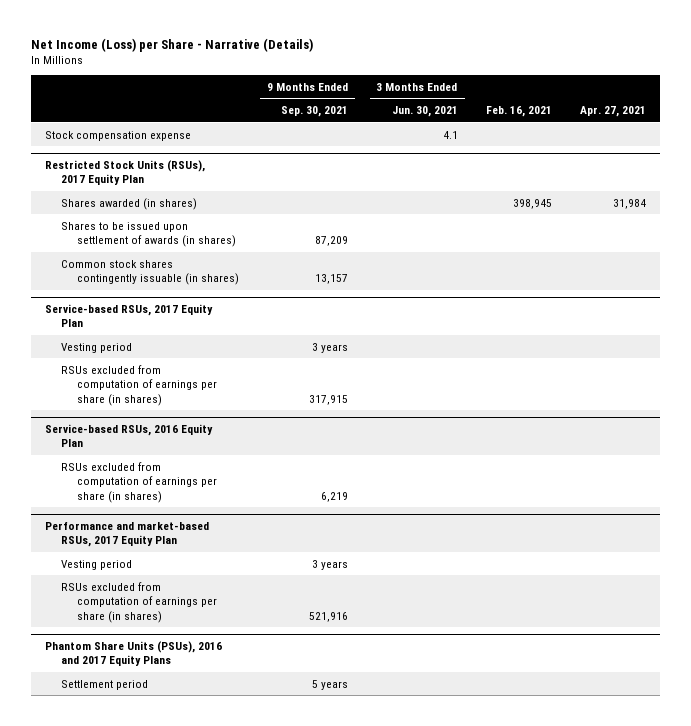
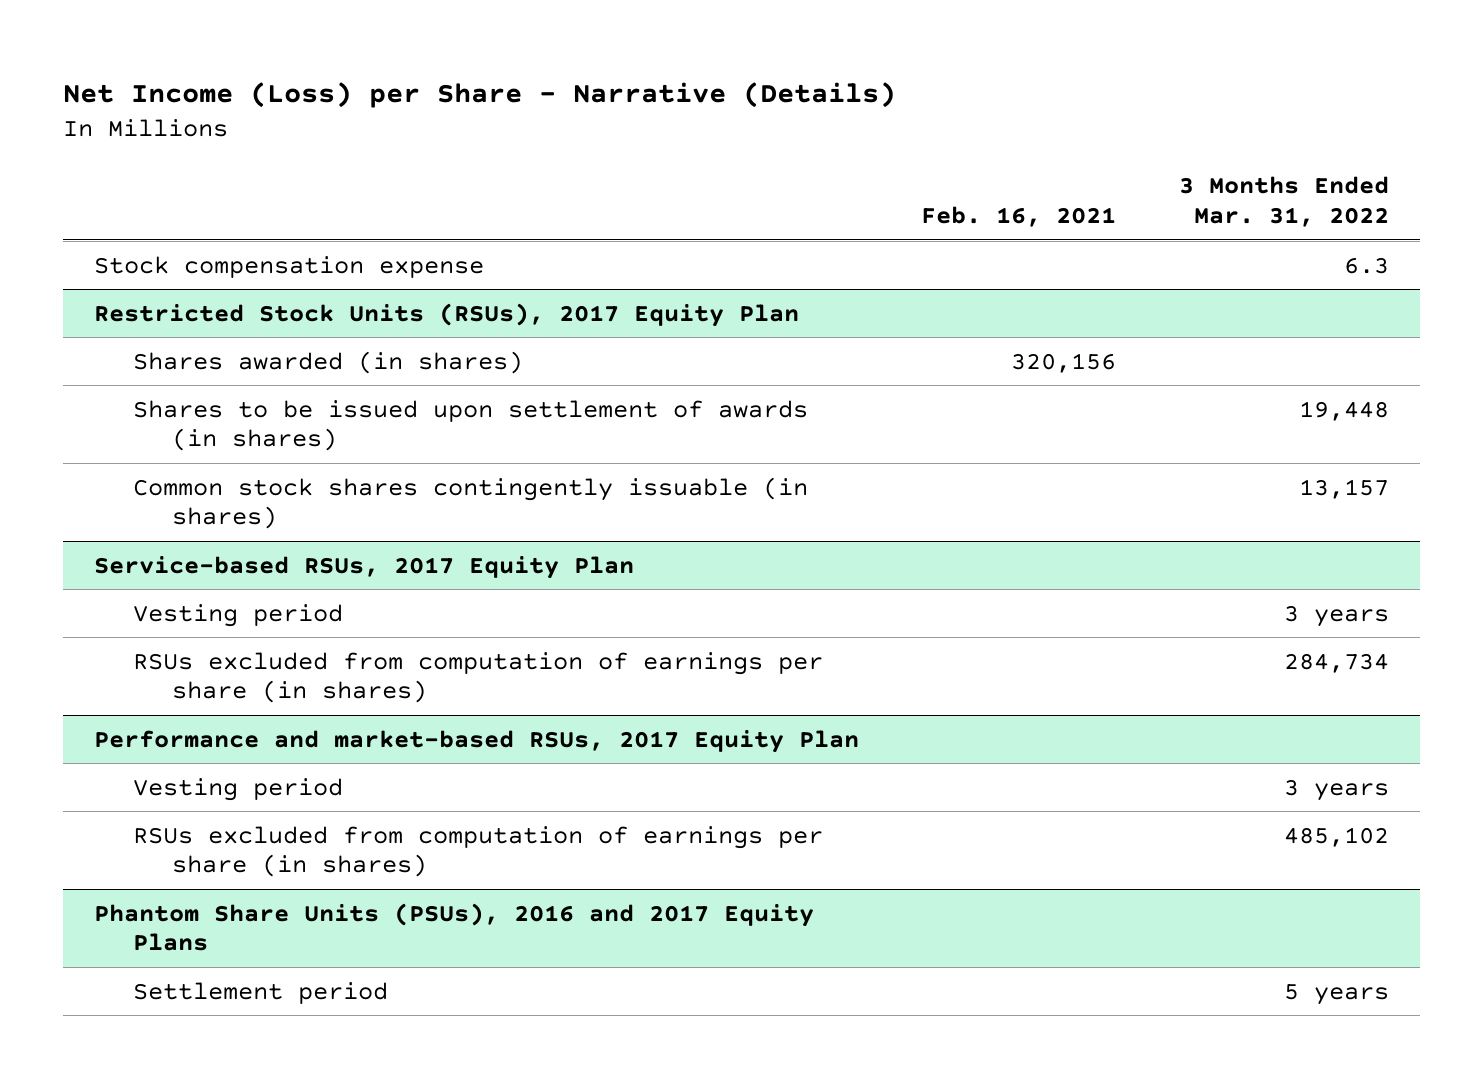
- | 9 Months Ended Sep. 30, 2021 | 3 Months Ended Jun. 30, 2021 | Feb. 16, 2021 | Apr. 27, 2021
+ | Feb. 16, 2021 | 3 Months Ended Mar. 31, 2022
@ Restricted Stock Units (RSUs), 2017 Equity Plan
- Shares awarded (in shares) | | | 398,945 | 31,984
+ Shares awarded (in shares) | 320,156 |
- Service-based RSUs, 2016 Equity Plan
- RSUs excluded from computation of earnings per share (in shares) | 6,219 | | |

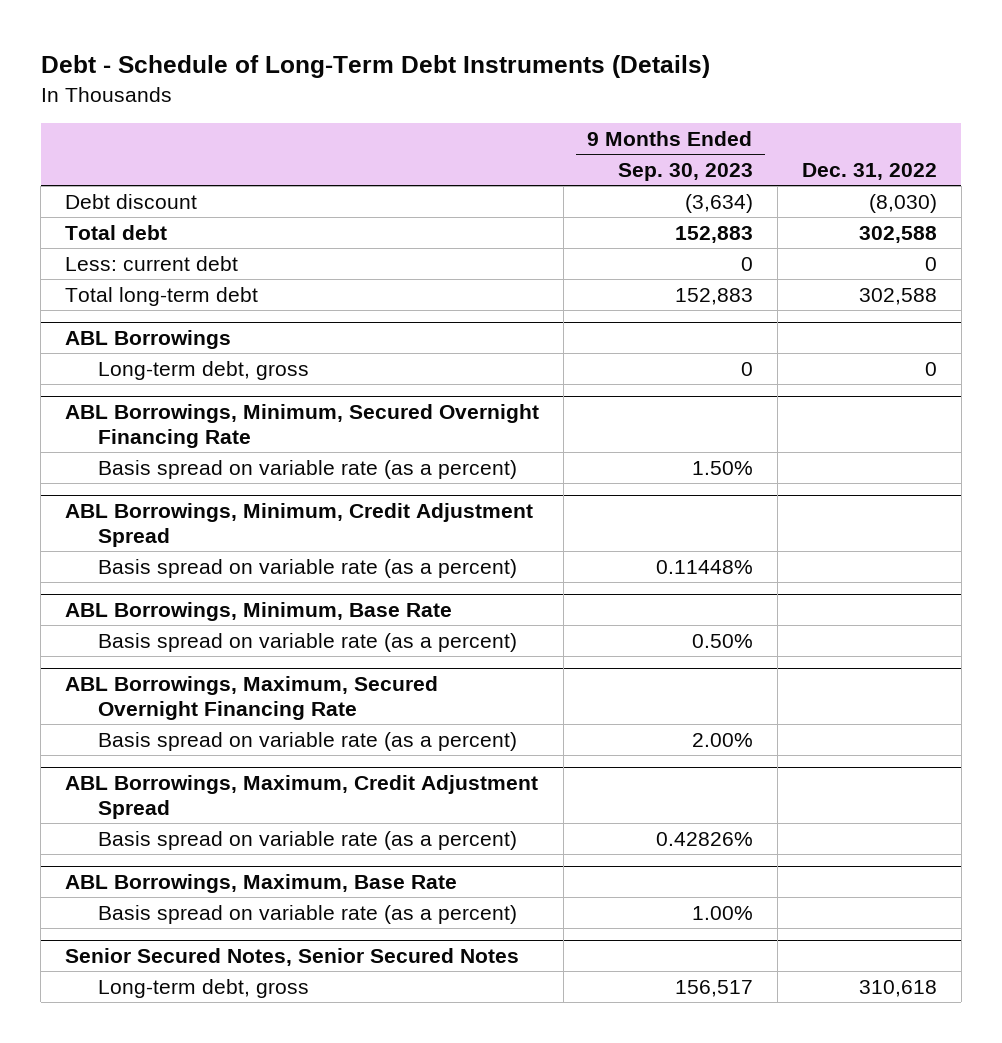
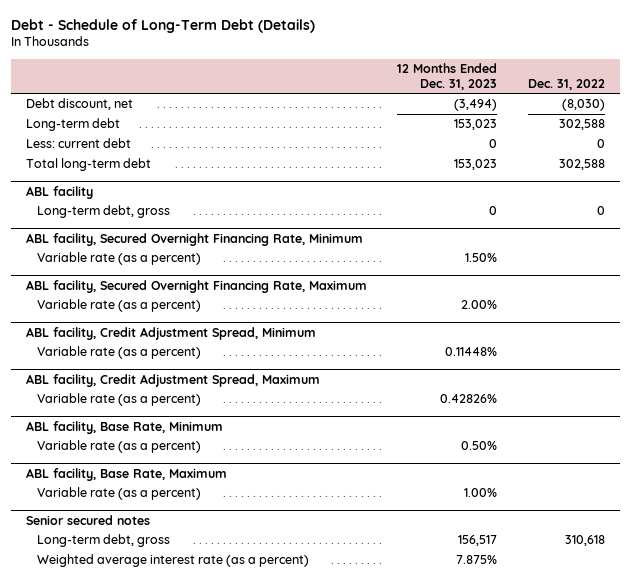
- Debt - Schedule of Long-Term Debt Instruments (Details)
+ Debt - Schedule of Long-Term Debt (Details)
- | 9 Months Ended Sep. 30, 2023 | Dec. 31, 2022
+ | 12 Months Ended Dec. 31, 2023 | Dec. 31, 2022
- Debt discount | (3,634) | (8,030)
- Total debt | 152,883 | 302,588
+ Debt discount, net | (3,494) | (8,030)
+ Long-term debt | 153,023 | 302,588
- ABL Borrowings
+ ABL facility
- ABL Borrowings, Minimum, Secured Overnight Financing Rate
- Basis spread on variable rate (as a percent) | 1.50% |
- ABL Borrowings, Minimum, Credit Adjustment Spread
- Basis spread on variable rate (as a percent) | 0.11448% |
- ABL Borrowings, Minimum, Base Rate
- Basis spread on variable rate (as a percent) | 0.50% |
- ABL Borrowings, Maximum, Secured Overnight Financing Rate
- Basis spread on variable rate (as a percent) | 2.00% |
- ABL Borrowings, Maximum, Credit Adjustment Spread
- Basis spread on variable rate (as a percent) | 0.42826% |
- ABL Borrowings, Maximum, Base Rate
- Basis spread on variable rate (as a percent) | 1.00% |
- Senior Secured Notes, Senior Secured Notes
+ ABL facility, Secured Overnight Financing Rate, Minimum
+ Variable rate (as a percent) | 1.50% |
+ ABL facility, Secured Overnight Financing Rate, Maximum
+ Variable rate (as a percent) | 2.00% |
+ ABL facility, Credit Adjustment Spread, Minimum
+ Variable rate (as a percent) | 0.11448% |
+ ABL facility, Credit Adjustment Spread, Maximum
+ Variable rate (as a percent) | 0.42826% |
+ ABL facility, Base Rate, Minimum
+ Variable rate (as a percent) | 0.50% |
+ ABL facility, Base Rate, Maximum
+ Variable rate (as a percent) | 1.00% |
+ Senior secured notes
+ Weighted average interest rate (as a percent) | 7.875% |

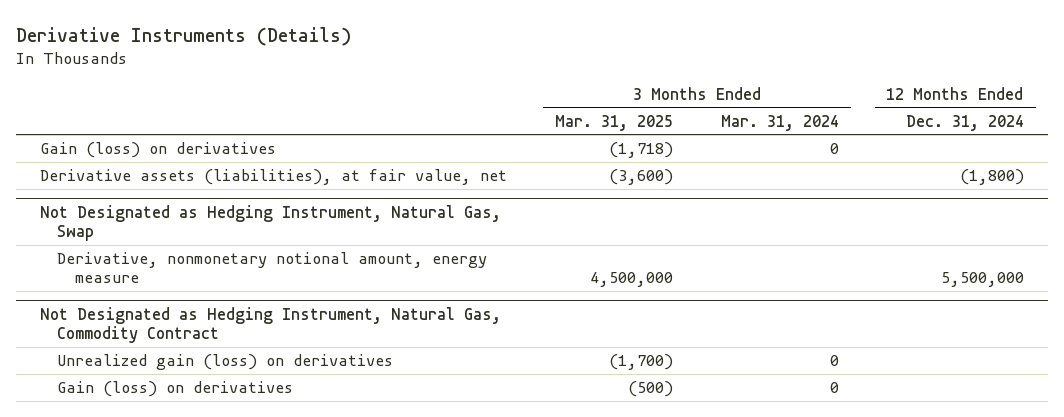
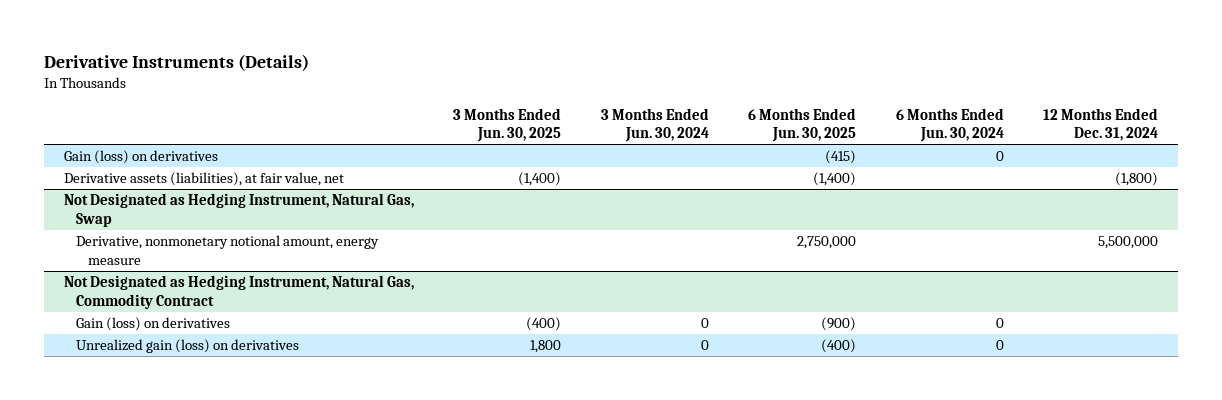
- | 3 Months Ended Mar. 31, 2025 | 3 Months Ended Mar. 31, 2024 | 12 Months Ended Dec. 31, 2024
+ | 3 Months Ended Jun. 30, 2025 | 3 Months Ended Jun. 30, 2024 | 6 Months Ended Jun. 30, 2025 | 6 Months Ended Jun. 30, 2024 | 12 Months Ended Dec. 31, 2024
@ Not Designated as Hedging Instrument, Natural Gas, Commodity Contract
moved down: Unrealized gain (loss) on derivatives | 1,800 | 0 | (400) | 0 |

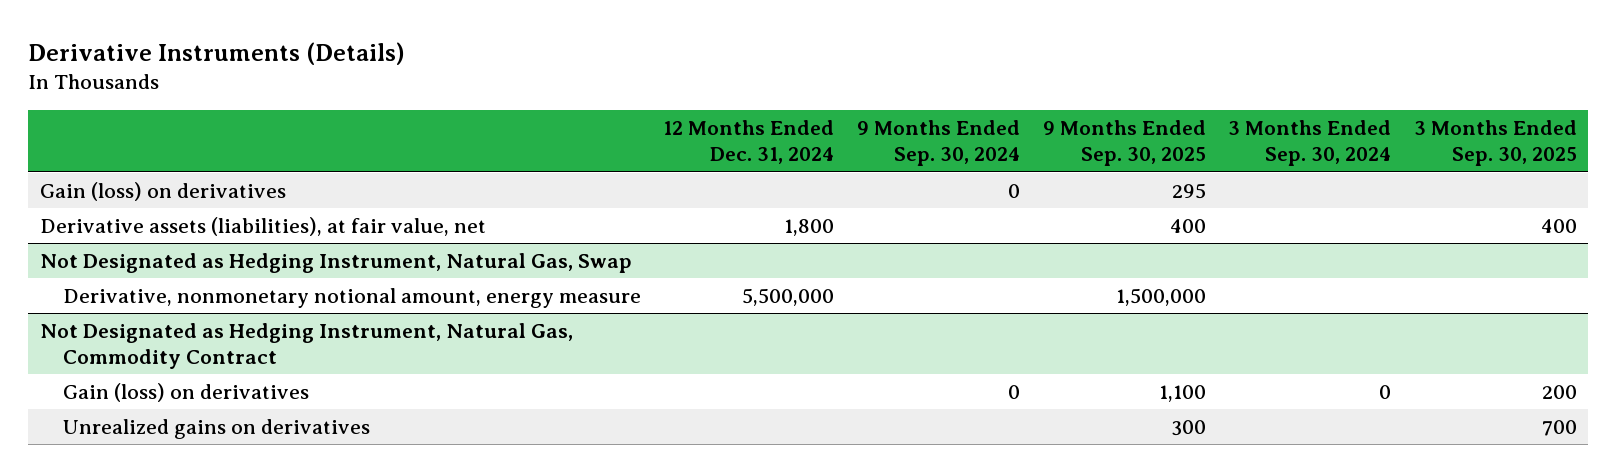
- | 3 Months Ended Jun. 30, 2025 | 3 Months Ended Jun. 30, 2024 | 6 Months Ended Jun. 30, 2025 | 6 Months Ended Jun. 30, 2024 | 12 Months Ended Dec. 31, 2024
+ | 12 Months Ended Dec. 31, 2024 | 9 Months Ended Sep. 30, 2024 | 9 Months Ended Sep. 30, 2025 | 3 Months Ended Sep. 30, 2024 | 3 Months Ended Sep. 30, 2025
- Derivative assets (liabilities), at fair value, net | (1,400) | | (1,400) | | (1,800)
+ Derivative assets (liabilities), at fair value, net | 1,800 | | 400 | | 400
@ Not Designated as Hedging Instrument, Natural Gas, Commodity Contract
- Unrealized gain (loss) on derivatives | 1,800 | 0 | (400) | 0 |
+ Unrealized gains on derivatives | | | 300 | | 700

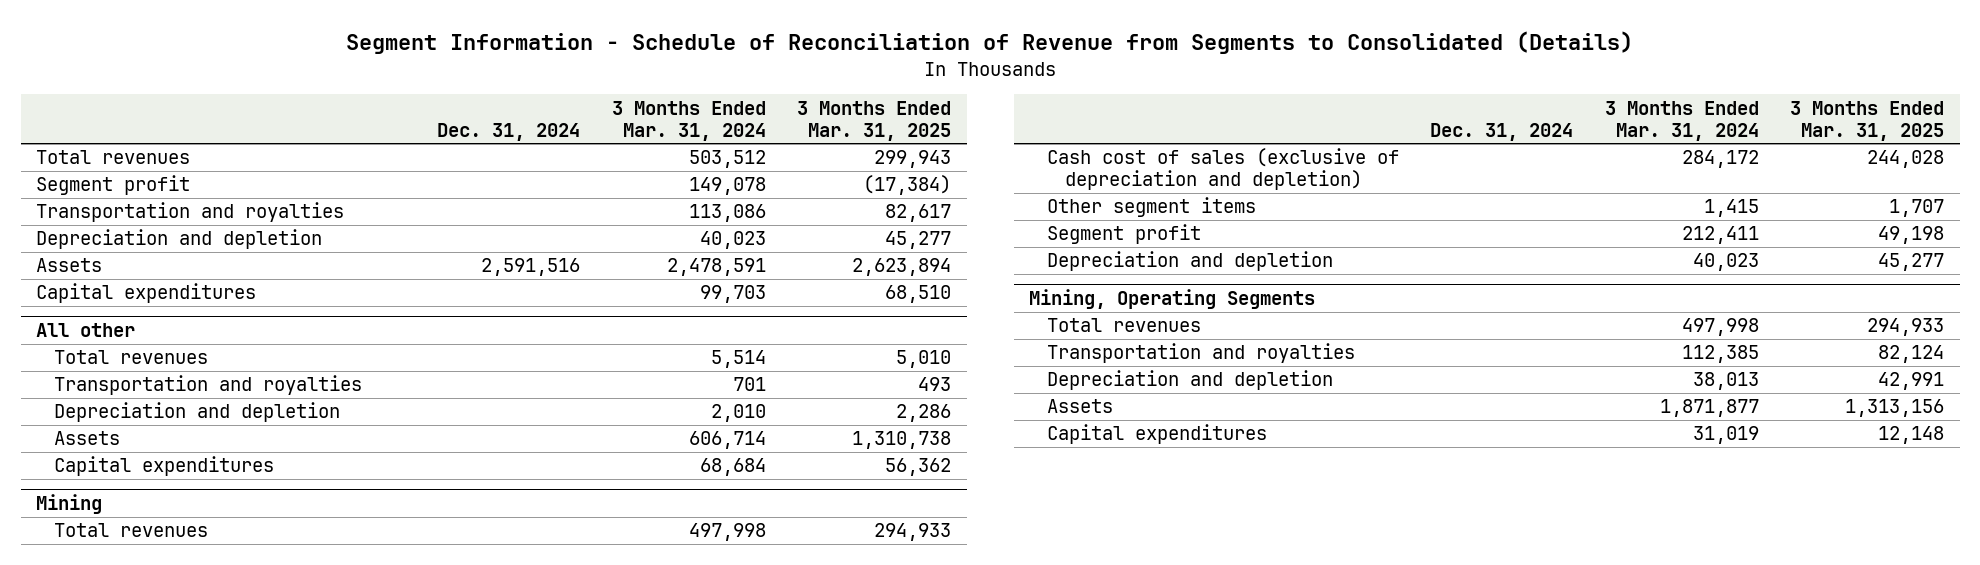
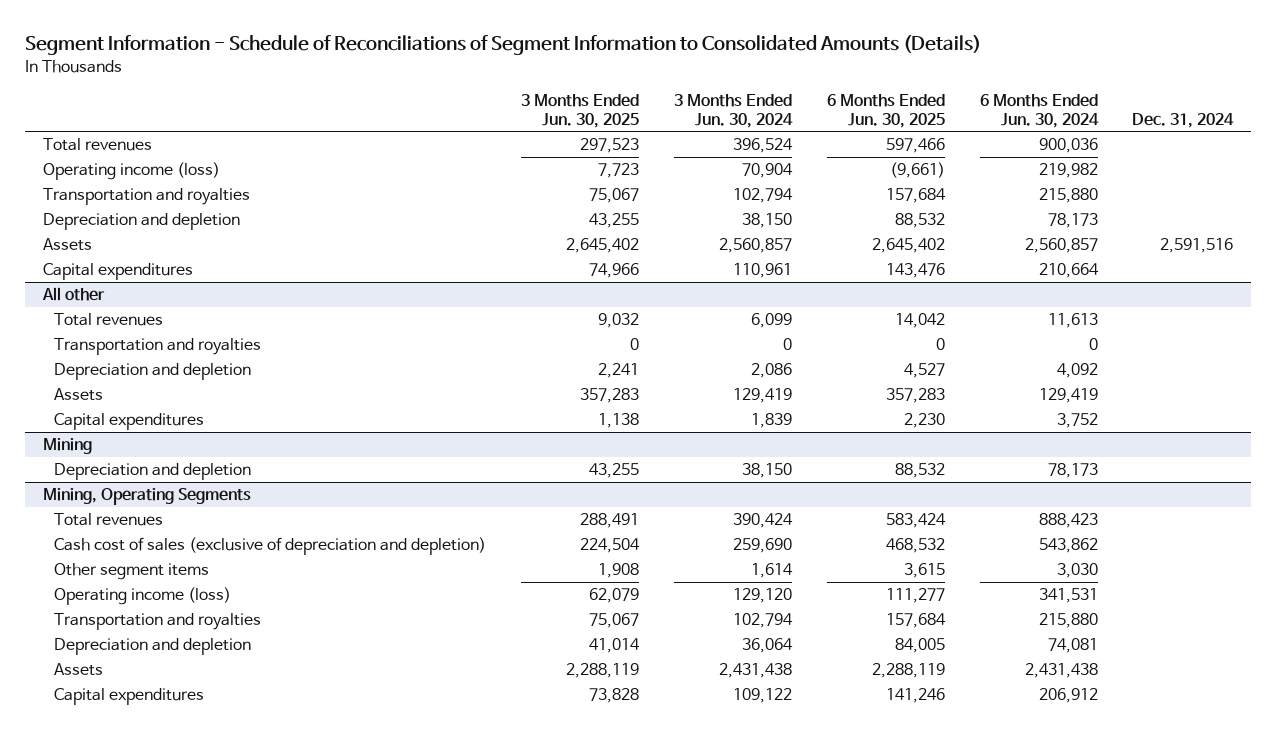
- Segment Information - Schedule of Reconciliation of Revenue from Segments to Consolidated (Details)
+ Segment Information - Schedule of Reconciliations of Segment Information to Consolidated Amounts (Details)
- | Dec. 31, 2024 | 3 Months Ended Mar. 31, 2024 | 3 Months Ended Mar. 31, 2025
+ | 3 Months Ended Jun. 30, 2025 | 3 Months Ended Jun. 30, 2024 | 6 Months Ended Jun. 30, 2025 | 6 Months Ended Jun. 30, 2024 | Dec. 31, 2024
- Segment profit | | 149,078 | (17,384)
+ Operating income (loss) | 7,723 | 70,904 | (9,661) | 219,982 |
@ Mining
- Total revenues | | 497,998 | 294,933
- Cash cost of sales (exclusive of depreciation and depletion) | | 284,172 | 244,028
- Other segment items | | 1,415 | 1,707
- Segment profit | | 212,411 | 49,198
@ Mining, Operating Segments
+ Cash cost of sales (exclusive of depreciation and depletion) | 224,504 | 259,690 | 468,532 | 543,862 |
+ Other segment items | 1,908 | 1,614 | 3,615 | 3,030 |
+ Operating income (loss) | 62,079 | 129,120 | 111,277 | 341,531 |

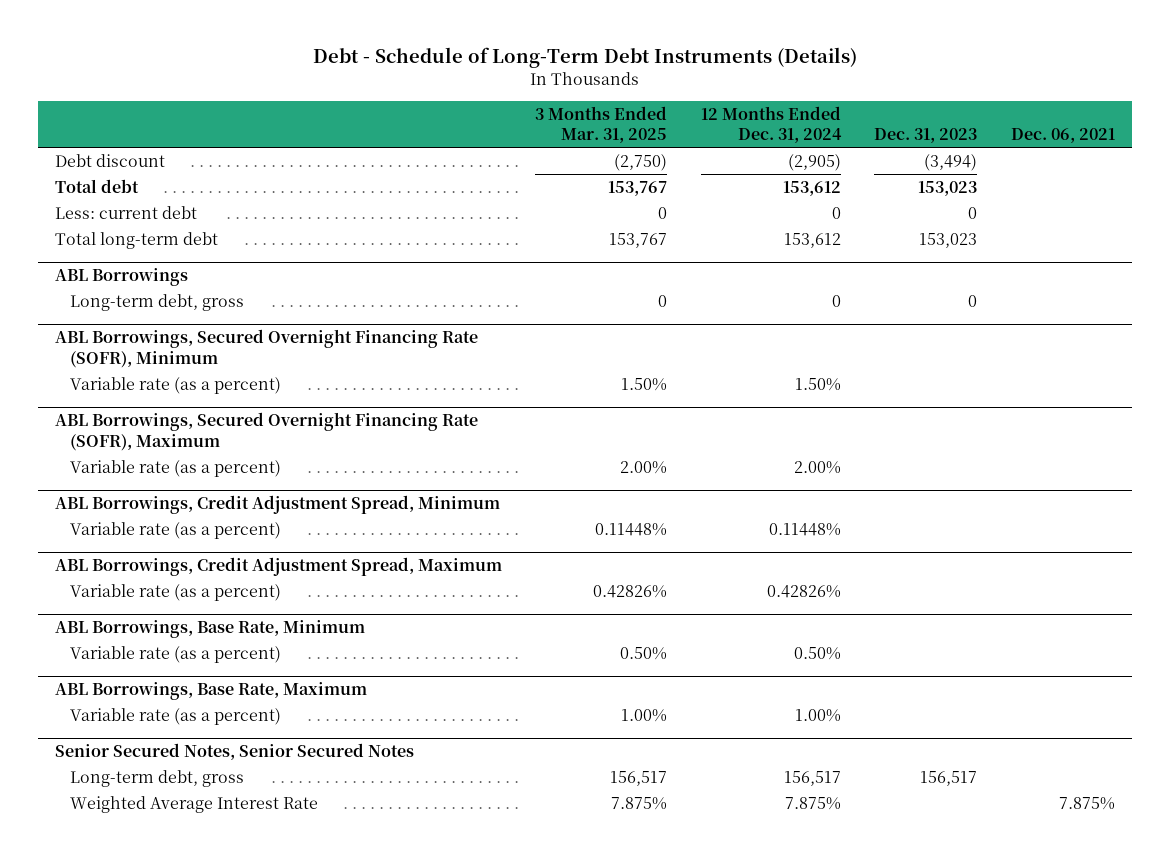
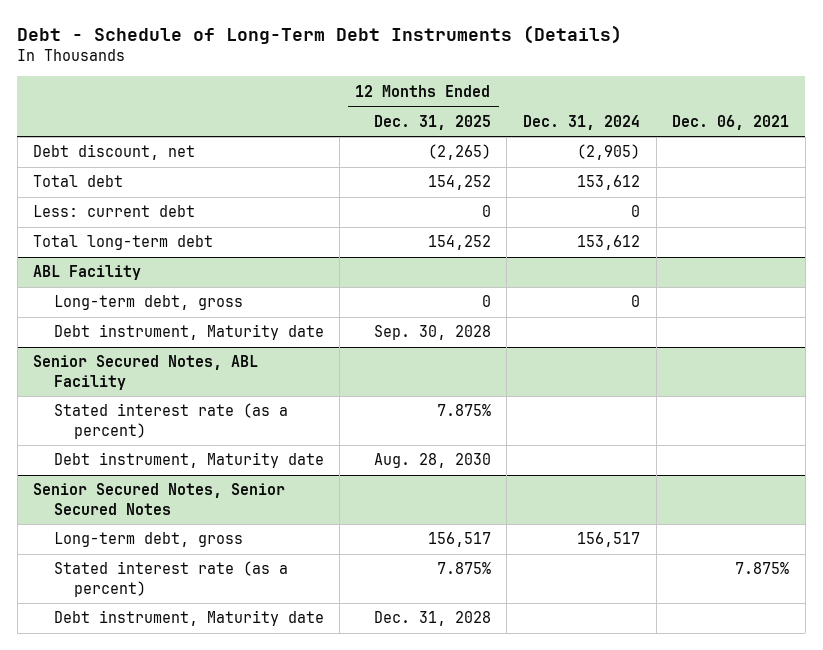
- | 3 Months Ended Mar. 31, 2025 | 12 Months Ended Dec. 31, 2024 | Dec. 31, 2023 | Dec. 06, 2021
+ | 12 Months Ended Dec. 31, 2025 | Dec. 31, 2024 | Dec. 06, 2021
- Debt discount | (2,750) | (2,905) | (3,494) |
+ Debt discount, net | (2,265) | (2,905) |
- ABL Borrowings
+ ABL Facility
- ABL Borrowings, Secured Overnight Financing Rate (SOFR), Minimum
- Variable rate (as a percent) | 1.50% | 1.50% | |
- ABL Borrowings, Secured Overnight Financing Rate (SOFR), Maximum
- Variable rate (as a percent) | 2.00% | 2.00% | |
- ABL Borrowings, Credit Adjustment Spread, Minimum
- Variable rate (as a percent) | 0.11448% | 0.11448% | |
- ABL Borrowings, Credit Adjustment Spread, Maximum
- Variable rate (as a percent) | 0.42826% | 0.42826% | |
- ABL Borrowings, Base Rate, Minimum
- Variable rate (as a percent) | 0.50% | 0.50% | |
- ABL Borrowings, Base Rate, Maximum
- Variable rate (as a percent) | 1.00% | 1.00% | |
+ Debt instrument, Maturity date | Sep. 30, 2028 | |
+ Senior Secured Notes, ABL Facility
+ Stated interest rate (as a percent) | 7.875% | |
+ Debt instrument, Maturity date | Aug. 28, 2030 | |
@ Senior Secured Notes, Senior Secured Notes
- Weighted Average Interest Rate | 7.875% | 7.875% | | 7.875%
+ Stated interest rate (as a percent) | 7.875% | | 7.875%
+ Debt instrument, Maturity date | Dec. 31, 2028 | |

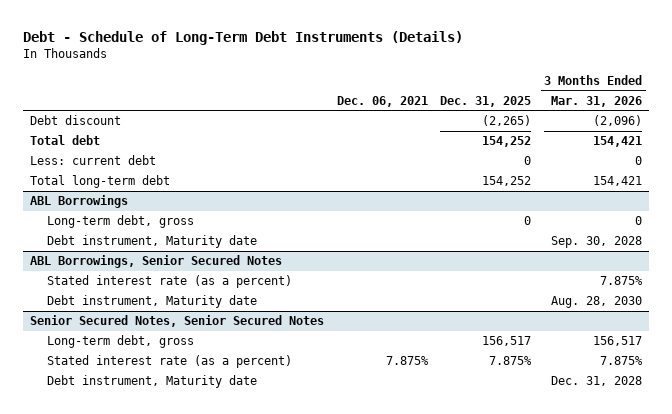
- | 12 Months Ended Dec. 31, 2025 | Dec. 31, 2024 | Dec. 06, 2021
+ | Dec. 06, 2021 | Dec. 31, 2025 | 3 Months Ended Mar. 31, 2026
- Debt discount, net | (2,265) | (2,905) |
+ Debt discount | | (2,265) | (2,096)
- ABL Facility
+ ABL Borrowings
- Senior Secured Notes, ABL Facility
+ ABL Borrowings, Senior Secured Notes

